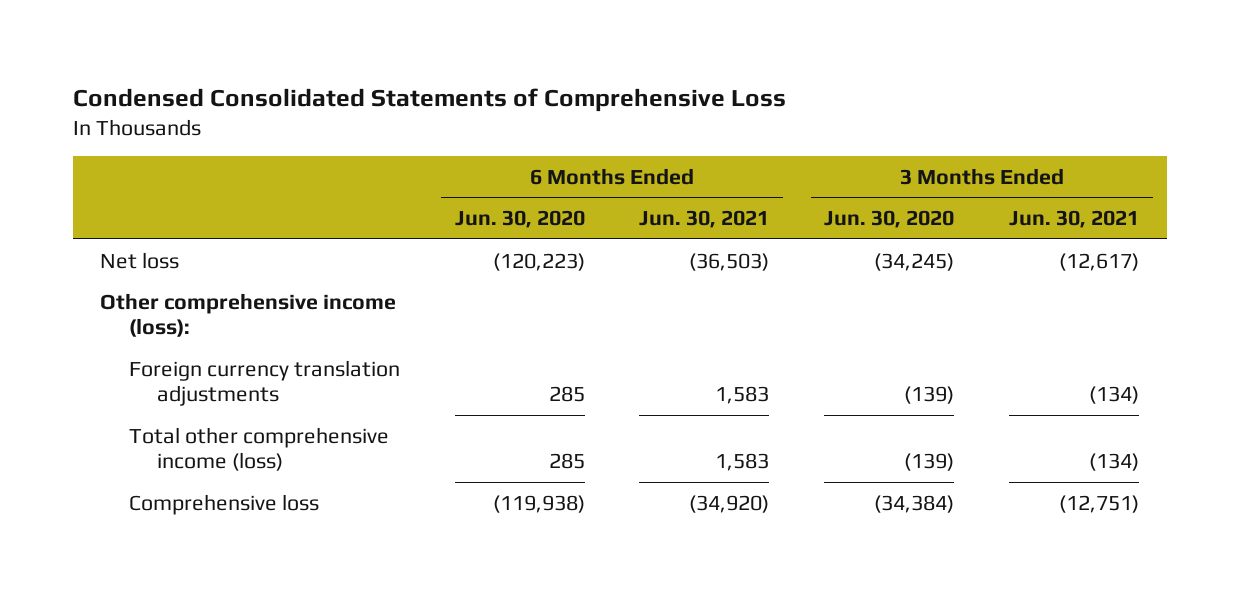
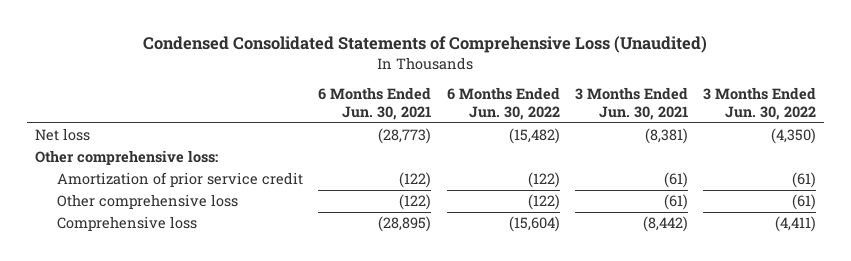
- Condensed Consolidated Statements of Comprehensive Loss
+ Condensed Consolidated Statements of Comprehensive Loss (Unaudited)
- | 6 Months Ended Jun. 30, 2020 | 6 Months Ended Jun. 30, 2021 | 3 Months Ended Jun. 30, 2020 | 3 Months Ended Jun. 30, 2021
+ | 6 Months Ended Jun. 30, 2021 | 6 Months Ended Jun. 30, 2022 | 3 Months Ended Jun. 30, 2021 | 3 Months Ended Jun. 30, 2022
- Net loss | (120,223) | (36,503) | (34,245) | (12,617)
- Other comprehensive income (loss):
- Foreign currency translation adjustments | 285 | 1,583 | (139) | (134)
- Total other comprehensive income (loss) | 285 | 1,583 | (139) | (134)
- Comprehensive loss | (119,938) | (34,920) | (34,384) | (12,751)
+ Net loss | (28,773) | (15,482) | (8,381) | (4,350)
+ Other comprehensive loss:
+ Amortization of prior service credit | (122) | (122) | (61) | (61)
+ Other comprehensive loss | (122) | (122) | (61) | (61)
+ Comprehensive loss | (28,895) | (15,604) | (8,442) | (4,411)

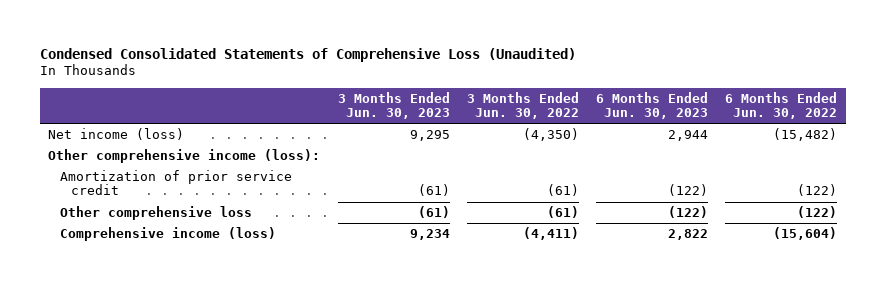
- | 6 Months Ended Jun. 30, 2021 | 6 Months Ended Jun. 30, 2022 | 3 Months Ended Jun. 30, 2021 | 3 Months Ended Jun. 30, 2022
+ | 3 Months Ended Jun. 30, 2023 | 3 Months Ended Jun. 30, 2022 | 6 Months Ended Jun. 30, 2023 | 6 Months Ended Jun. 30, 2022
- Net loss | (28,773) | (15,482) | (8,381) | (4,350)
- Other comprehensive loss:
+ Net income (loss) | 9,295 | (4,350) | 2,944 | (15,482)
+ Other comprehensive income (loss):
- Comprehensive loss | (28,895) | (15,604) | (8,442) | (4,411)
+ Comprehensive income (loss) | 9,234 | (4,411) | 2,822 | (15,604)

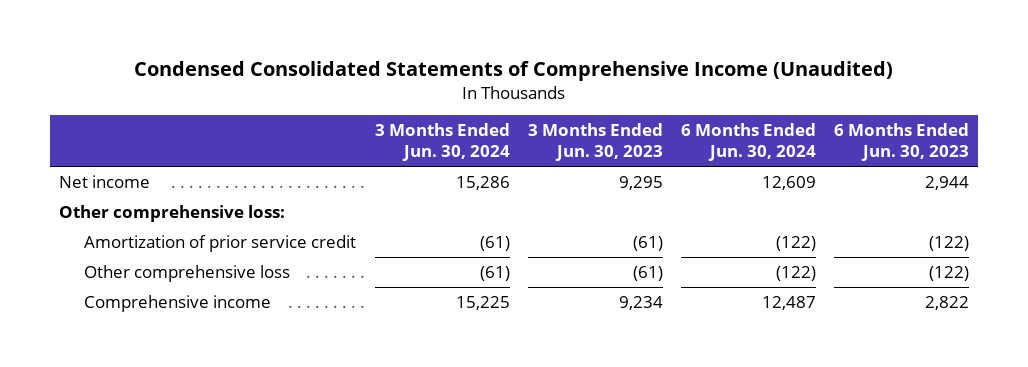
- Condensed Consolidated Statements of Comprehensive Loss (Unaudited)
+ Condensed Consolidated Statements of Comprehensive Income (Unaudited)
- | 3 Months Ended Jun. 30, 2023 | 3 Months Ended Jun. 30, 2022 | 6 Months Ended Jun. 30, 2023 | 6 Months Ended Jun. 30, 2022
+ | 3 Months Ended Jun. 30, 2024 | 3 Months Ended Jun. 30, 2023 | 6 Months Ended Jun. 30, 2024 | 6 Months Ended Jun. 30, 2023
- Net income (loss) | 9,295 | (4,350) | 2,944 | (15,482)
- Other comprehensive income (loss):
+ Net income | 15,286 | 9,295 | 12,609 | 2,944
+ Other comprehensive loss:
- Comprehensive income (loss) | 9,234 | (4,411) | 2,822 | (15,604)
+ Comprehensive income | 15,225 | 9,234 | 12,487 | 2,822

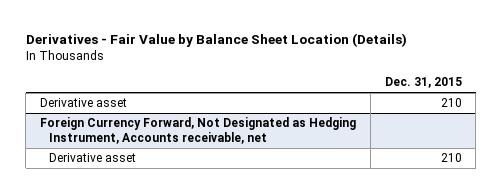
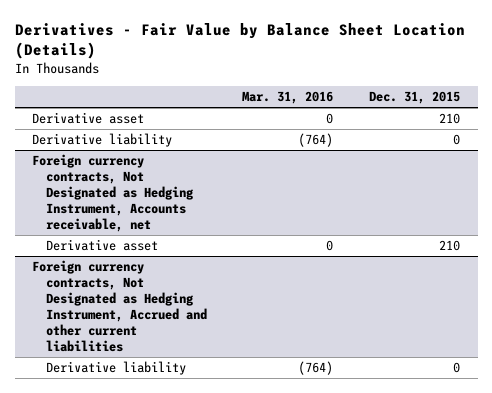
- | Dec. 31, 2015
+ | Mar. 31, 2016 | Dec. 31, 2015
- Foreign Currency Forward, Not Designated as Hedging Instrument, Accounts receivable, net
+ Derivative liability | (764) | 0
+ Foreign currency contracts, Not Designated as Hedging Instrument, Accounts receivable, net
+ Foreign currency contracts, Not Designated as Hedging Instrument, Accrued and other current liabilities
+ Derivative liability | (764) | 0

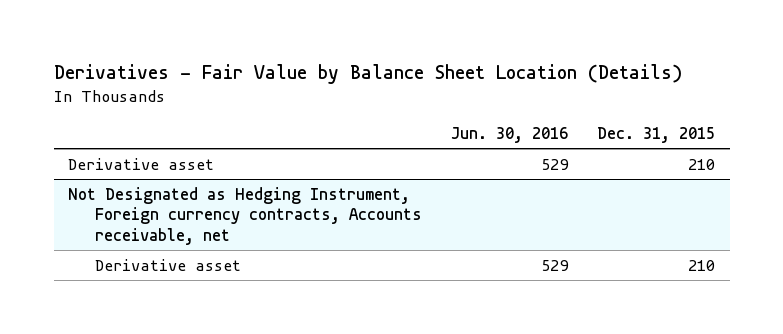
- | Mar. 31, 2016 | Dec. 31, 2015
+ | Jun. 30, 2016 | Dec. 31, 2015
- Derivative liability | (764) | 0
- Foreign currency contracts, Not Designated as Hedging Instrument, Accounts receivable, net
+ Not Designated as Hedging Instrument, Foreign currency contracts, Accounts receivable, net
- Foreign currency contracts, Not Designated as Hedging Instrument, Accrued and other current liabilities
- Derivative liability | (764) | 0

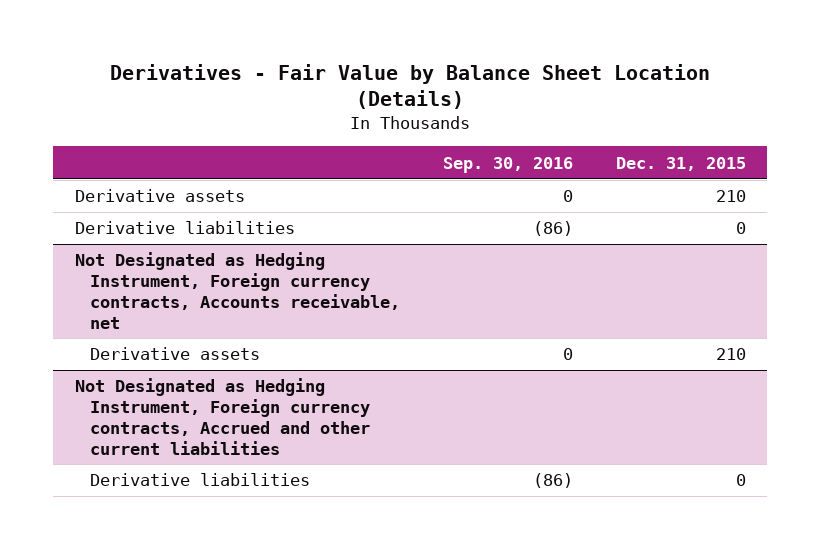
- | Jun. 30, 2016 | Dec. 31, 2015
+ | Sep. 30, 2016 | Dec. 31, 2015
- Derivative asset | 529 | 210
+ Derivative assets | 0 | 210
+ Derivative liabilities | (86) | 0
@ Not Designated as Hedging Instrument, Foreign currency contracts, Accounts receivable, net
- Derivative asset | 529 | 210
+ Derivative assets | 0 | 210
+ Not Designated as Hedging Instrument, Foreign currency contracts, Accrued and other current liabilities
+ Derivative liabilities | (86) | 0

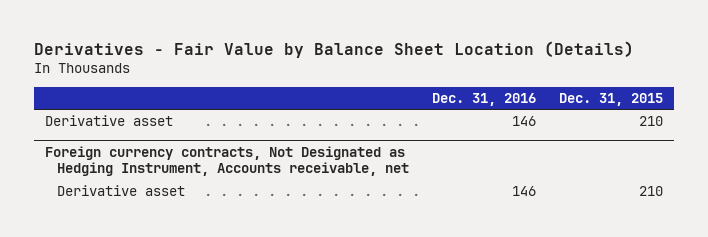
- | Sep. 30, 2016 | Dec. 31, 2015
+ | Dec. 31, 2016 | Dec. 31, 2015
- Derivative assets | 0 | 210
- Derivative liabilities | (86) | 0
- Not Designated as Hedging Instrument, Foreign currency contracts, Accounts receivable, net
- Derivative assets | 0 | 210
- Not Designated as Hedging Instrument, Foreign currency contracts, Accrued and other current liabilities
- Derivative liabilities | (86) | 0
+ Derivative asset | 146 | 210
+ Foreign currency contracts, Not Designated as Hedging Instrument, Accounts receivable, net
+ Derivative asset | 146 | 210

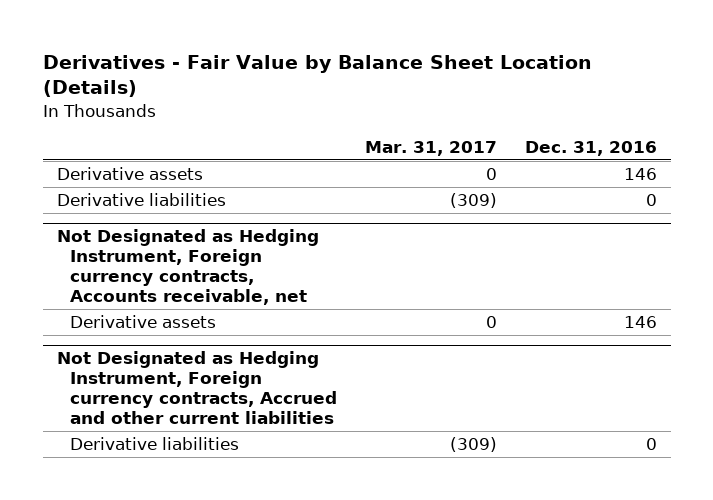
- | Dec. 31, 2016 | Dec. 31, 2015
+ | Mar. 31, 2017 | Dec. 31, 2016
- Derivative asset | 146 | 210
- Foreign currency contracts, Not Designated as Hedging Instrument, Accounts receivable, net
- Derivative asset | 146 | 210
+ Derivative assets | 0 | 146
+ Derivative liabilities | (309) | 0
+ Not Designated as Hedging Instrument, Foreign currency contracts, Accounts receivable, net
+ Derivative assets | 0 | 146
+ Not Designated as Hedging Instrument, Foreign currency contracts, Accrued and other current liabilities
+ Derivative liabilities | (309) | 0

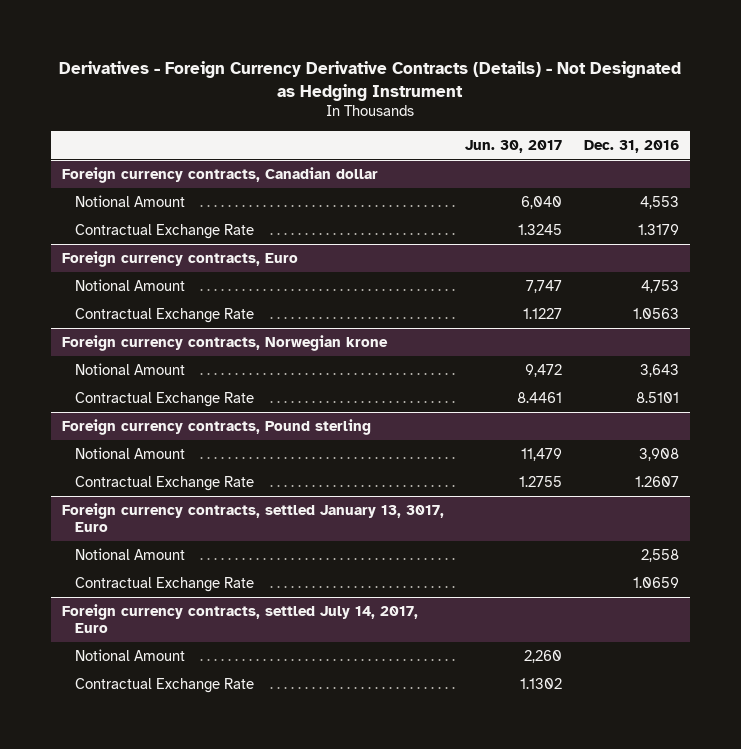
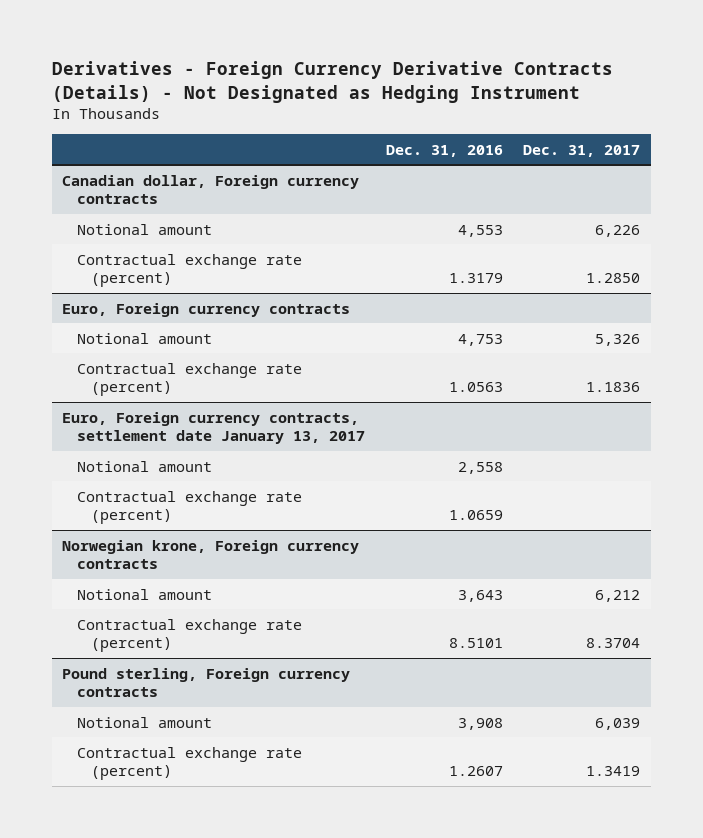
- | Jun. 30, 2017 | Dec. 31, 2016
+ | Dec. 31, 2016 | Dec. 31, 2017
- Foreign currency contracts, Canadian dollar
- Notional Amount | 6,040 | 4,553
- Contractual Exchange Rate | 1.3245 | 1.3179
- Foreign currency contracts, Euro
- Notional Amount | 7,747 | 4,753
- Contractual Exchange Rate | 1.1227 | 1.0563
- Foreign currency contracts, Norwegian krone
- Notional Amount | 9,472 | 3,643
- Contractual Exchange Rate | 8.4461 | 8.5101
- Foreign currency contracts, Pound sterling
- Notional Amount | 11,479 | 3,908
- Contractual Exchange Rate | 1.2755 | 1.2607
- Foreign currency contracts, settled January 13, 3017, Euro
- Notional Amount | | 2,558
- Contractual Exchange Rate | | 1.0659
- Foreign currency contracts, settled July 14, 2017, Euro
- Notional Amount | 2,260 |
- Contractual Exchange Rate | 1.1302 |
+ Canadian dollar, Foreign currency contracts
+ Notional amount | 4,553 | 6,226
+ Contractual exchange rate (percent) | 1.3179 | 1.2850
+ Euro, Foreign currency contracts
+ Notional amount | 4,753 | 5,326
+ Contractual exchange rate (percent) | 1.0563 | 1.1836
+ Euro, Foreign currency contracts, settlement date January 13, 2017
+ Notional amount | 2,558 |
+ Contractual exchange rate (percent) | 1.0659 |
+ Norwegian krone, Foreign currency contracts
+ Notional amount | 3,643 | 6,212
+ Contractual exchange rate (percent) | 8.5101 | 8.3704
+ Pound sterling, Foreign currency contracts
+ Notional amount | 3,908 | 6,039
+ Contractual exchange rate (percent) | 1.2607 | 1.3419

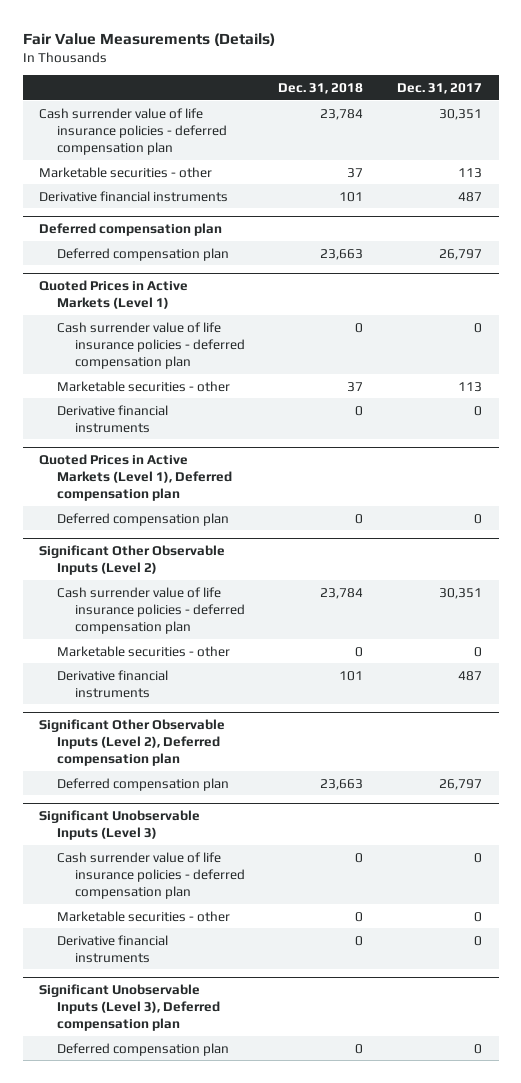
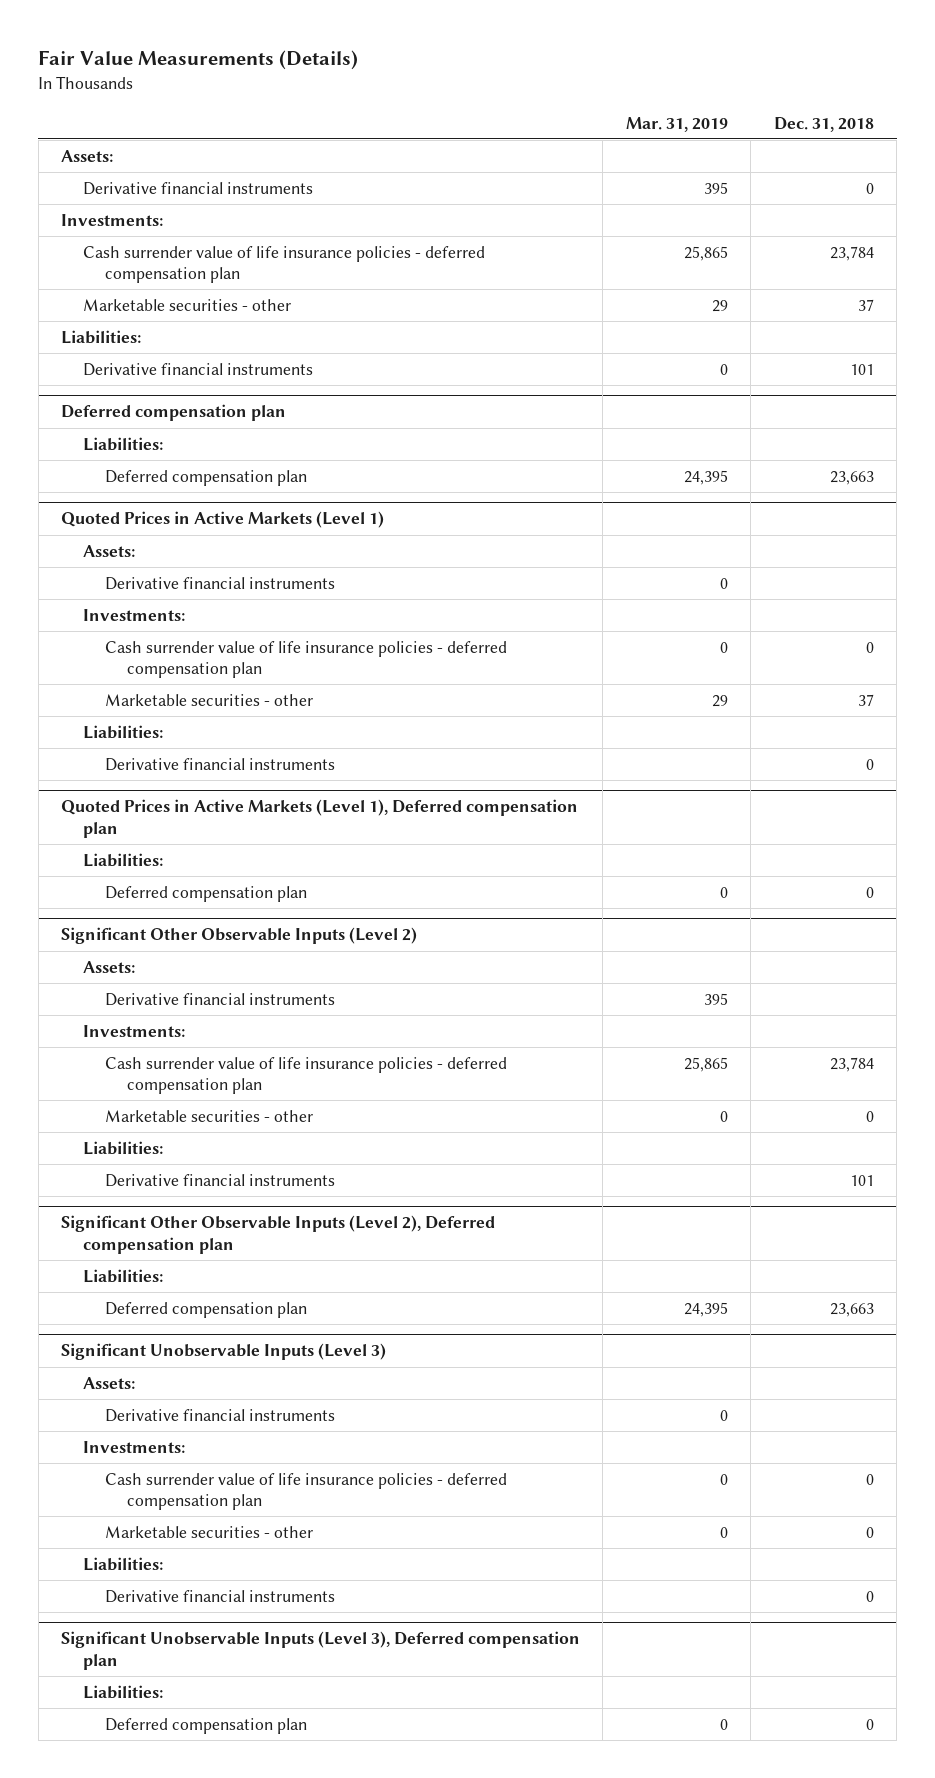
- | Dec. 31, 2018 | Dec. 31, 2017
+ | Mar. 31, 2019 | Dec. 31, 2018
+ Assets:
+ Derivative financial instruments | 395 | 0
+ Investments:
+ Liabilities:
@ Deferred compensation plan
+ Liabilities:
@ Quoted Prices in Active Markets (Level 1)
+ Assets:
+ Derivative financial instruments | 0 |
+ Investments:
+ Liabilities:
@ Quoted Prices in Active Markets (Level 1), Deferred compensation plan
+ Liabilities:
@ Significant Other Observable Inputs (Level 2)
+ Assets:
+ Derivative financial instruments | 395 |
+ Investments:
+ Liabilities:
@ Significant Other Observable Inputs (Level 2), Deferred compensation plan
+ Liabilities:
@ Significant Unobservable Inputs (Level 3)
+ Assets:
+ Derivative financial instruments | 0 |
+ Investments:
+ Liabilities:
@ Significant Unobservable Inputs (Level 3), Deferred compensation plan
+ Liabilities:

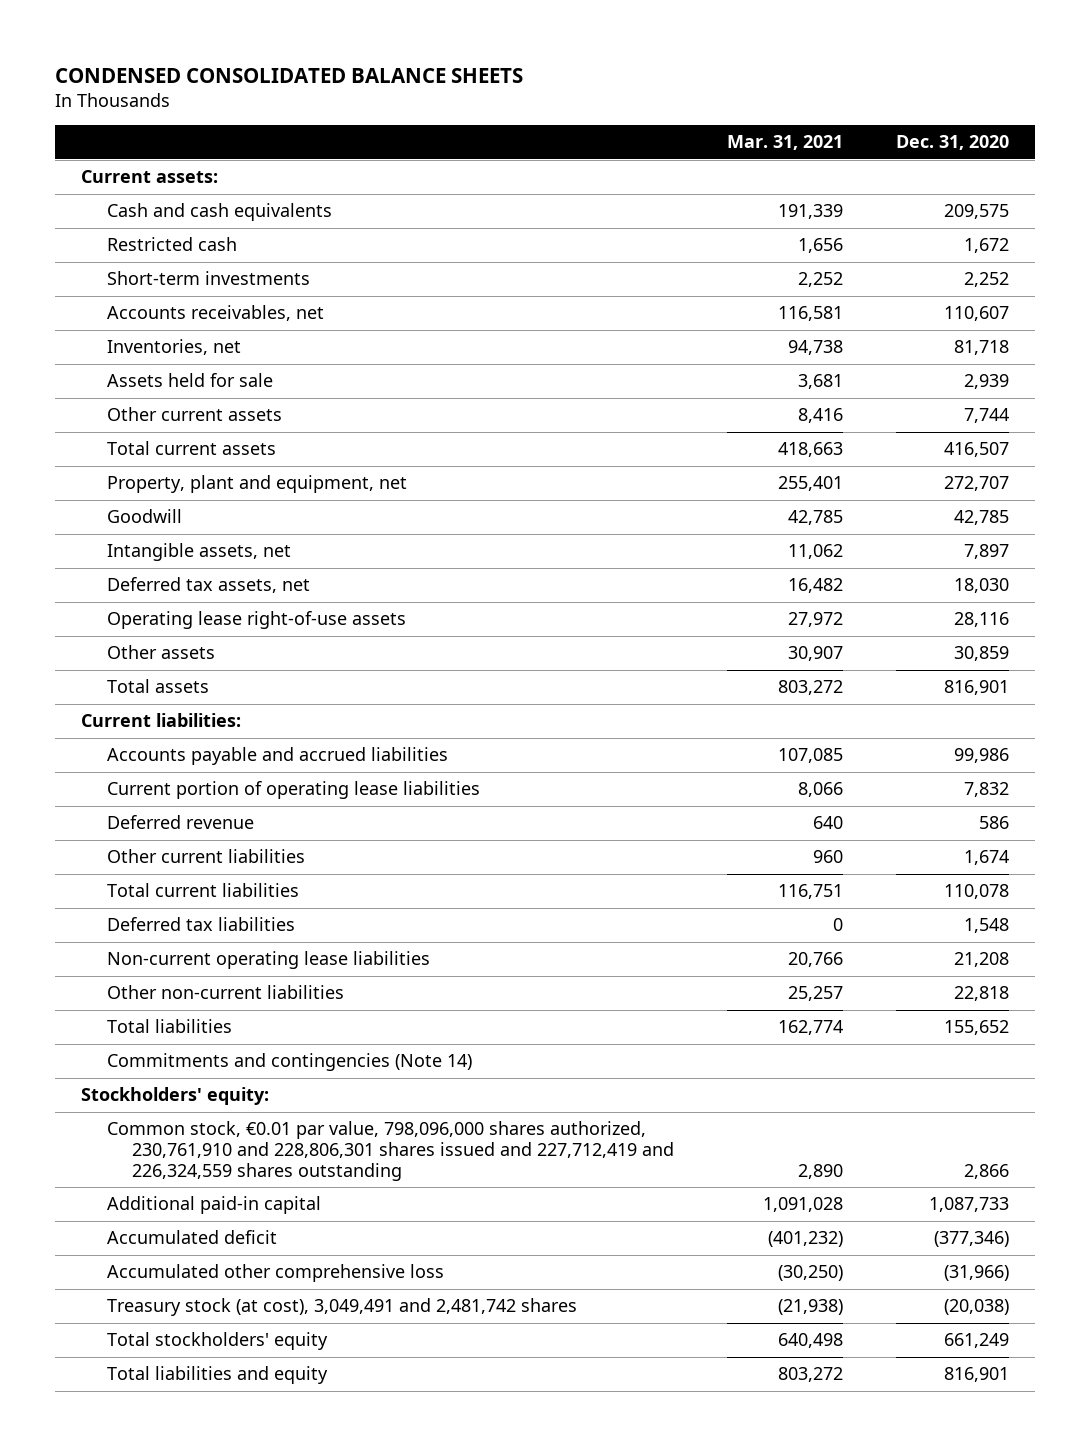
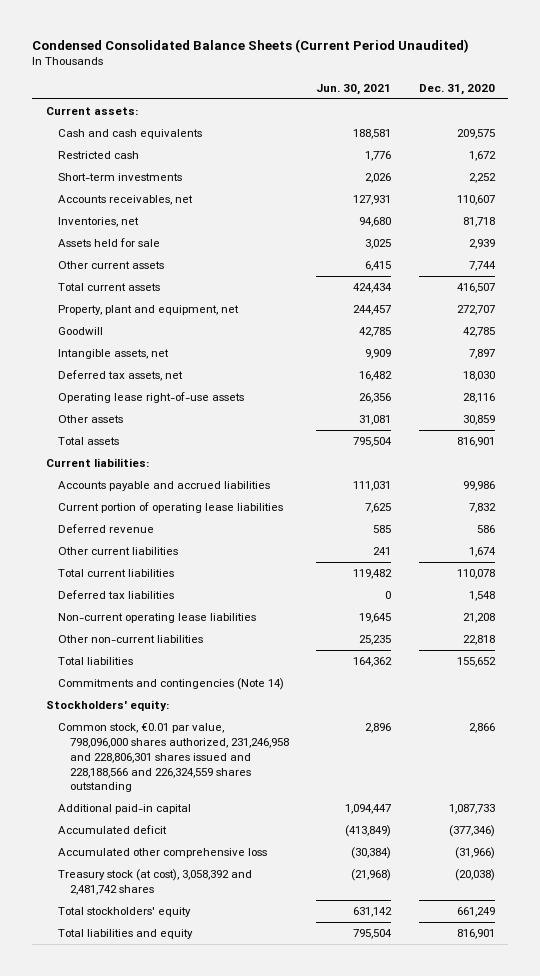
- CONDENSED CONSOLIDATED BALANCE SHEETS
+ Condensed Consolidated Balance Sheets (Current Period Unaudited)
- | Mar. 31, 2021 | Dec. 31, 2020
+ | Jun. 30, 2021 | Dec. 31, 2020
- Common stock, €0.01 par value, 798,096,000 shares authorized, 230,761,910 and 228,806,301 shares issued and 227,712,419 and 226,324,559 shares outstanding | 2,890 | 2,866
+ Common stock, €0.01 par value, 798,096,000 shares authorized, 231,246,958 and 228,806,301 shares issued and 228,188,566 and 226,324,559 shares outstanding | 2,896 | 2,866
- Treasury stock (at cost), 3,049,491 and 2,481,742 shares | (21,938) | (20,038)
+ Treasury stock (at cost), 3,058,392 and 2,481,742 shares | (21,968) | (20,038)

